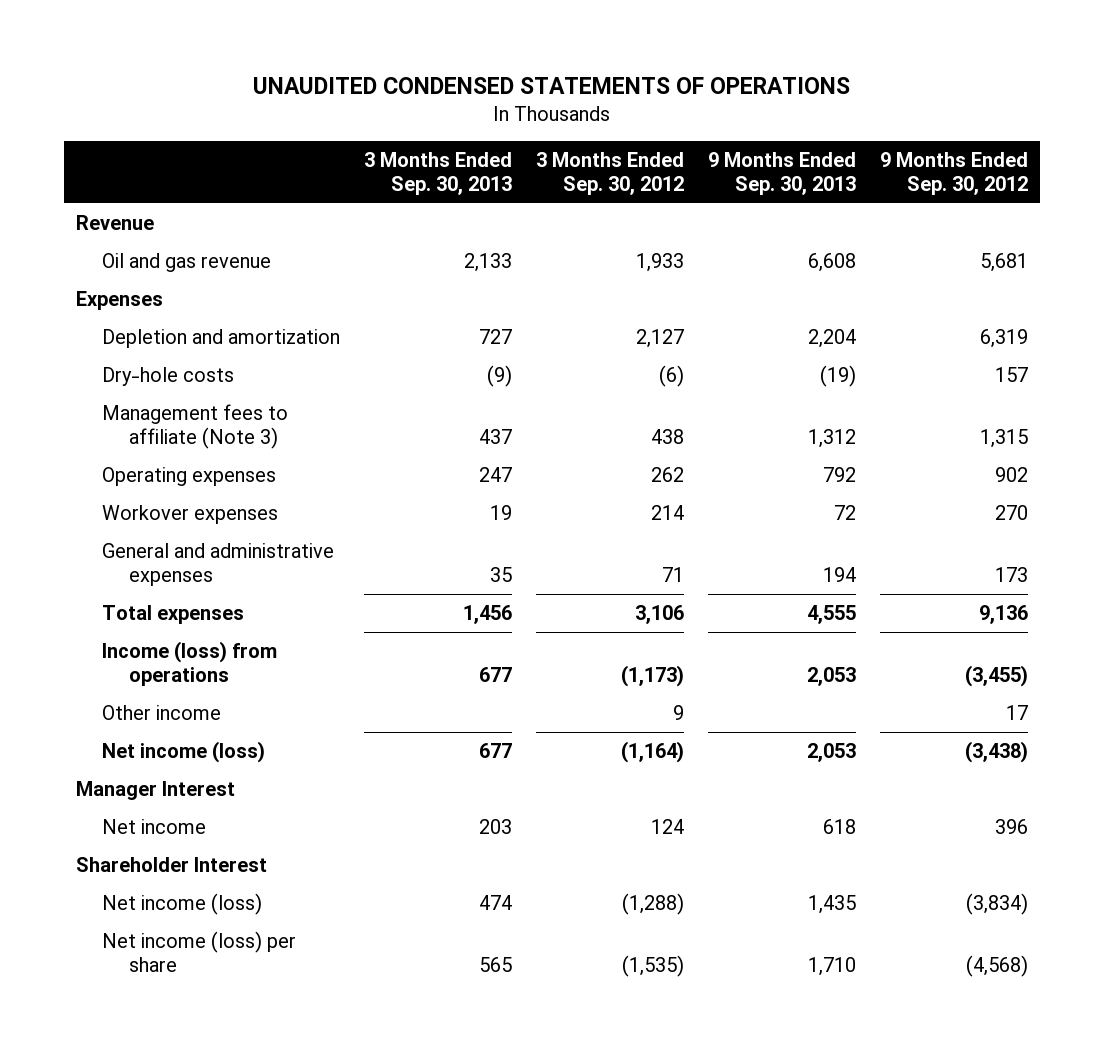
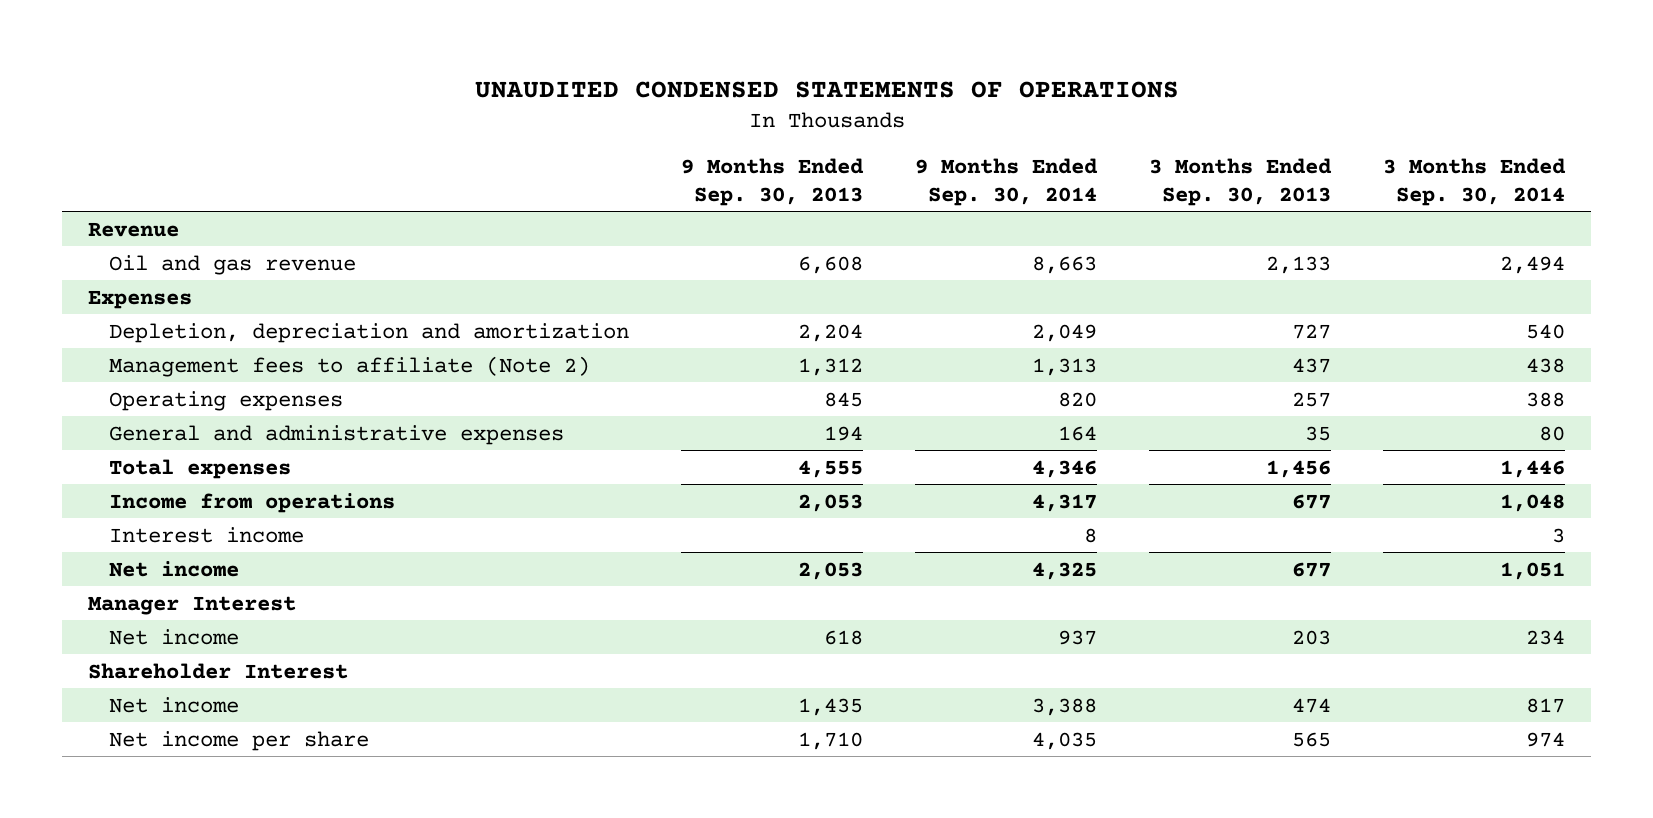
- | 3 Months Ended Sep. 30, 2013 | 3 Months Ended Sep. 30, 2012 | 9 Months Ended Sep. 30, 2013 | 9 Months Ended Sep. 30, 2012
+ | 9 Months Ended Sep. 30, 2013 | 9 Months Ended Sep. 30, 2014 | 3 Months Ended Sep. 30, 2013 | 3 Months Ended Sep. 30, 2014
- Depletion and amortization | 727 | 2,127 | 2,204 | 6,319
- Dry-hole costs | (9) | (6) | (19) | 157
- Management fees to affiliate (Note 3) | 437 | 438 | 1,312 | 1,315
- Operating expenses | 247 | 262 | 792 | 902
- Workover expenses | 19 | 214 | 72 | 270
+ Depletion, depreciation and amortization | 2,204 | 2,049 | 727 | 540
+ Management fees to affiliate (Note 2) | 1,312 | 1,313 | 437 | 438
+ Operating expenses | 845 | 820 | 257 | 388
- Income (loss) from operations | 677 | (1,173) | 2,053 | (3,455)
- Other income | | 9 | | 17
- Net income (loss) | 677 | (1,164) | 2,053 | (3,438)
+ Income from operations | 2,053 | 4,317 | 677 | 1,048
+ Interest income | | 8 | | 3
+ Net income | 2,053 | 4,325 | 677 | 1,051
- Net income (loss) | 474 | (1,288) | 1,435 | (3,834)
- Net income (loss) per share | 565 | (1,535) | 1,710 | (4,568)
+ Net income | 1,435 | 3,388 | 474 | 817
+ Net income per share | 1,710 | 4,035 | 565 | 974

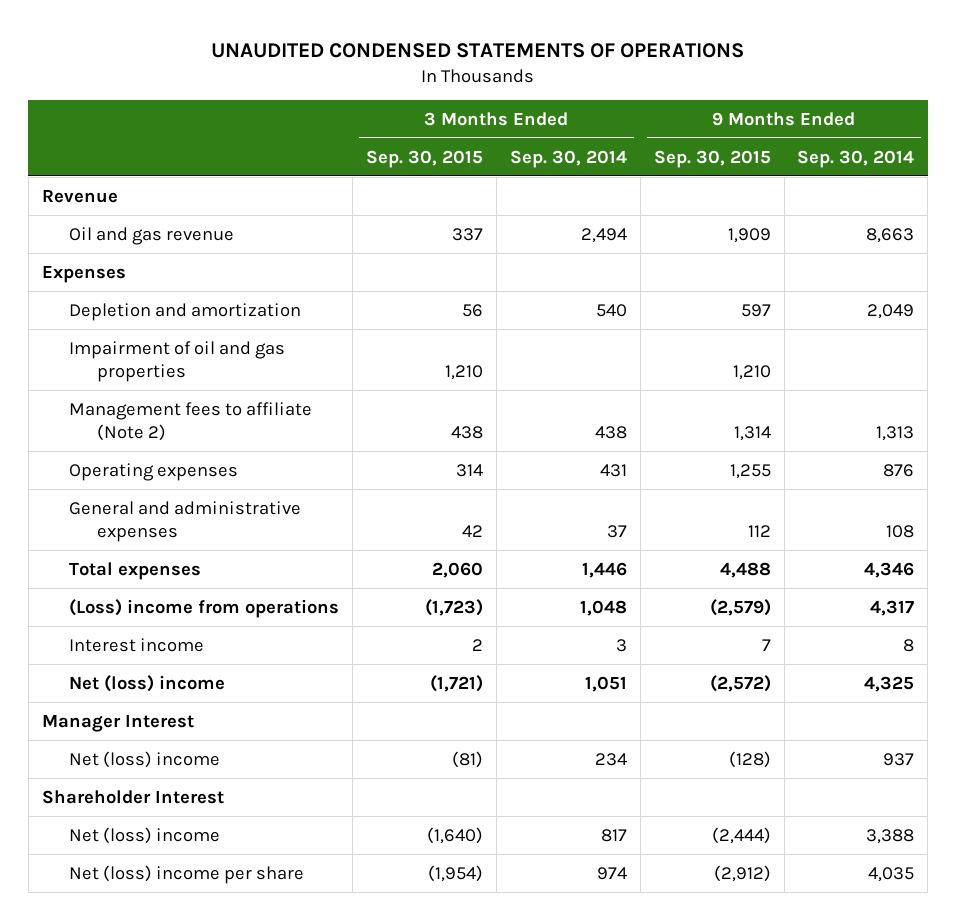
- | 9 Months Ended Sep. 30, 2013 | 9 Months Ended Sep. 30, 2014 | 3 Months Ended Sep. 30, 2013 | 3 Months Ended Sep. 30, 2014
+ | 3 Months Ended Sep. 30, 2015 | 3 Months Ended Sep. 30, 2014 | 9 Months Ended Sep. 30, 2015 | 9 Months Ended Sep. 30, 2014
- Depletion, depreciation and amortization | 2,204 | 2,049 | 727 | 540
+ Depletion and amortization | 56 | 540 | 597 | 2,049
+ Impairment of oil and gas properties | 1,210 | | 1,210 |
- Operating expenses | 845 | 820 | 257 | 388
- General and administrative expenses | 194 | 164 | 35 | 80
+ Operating expenses | 314 | 431 | 1,255 | 876
+ General and administrative expenses | 42 | 37 | 112 | 108
- Income from operations | 2,053 | 4,317 | 677 | 1,048
+ (Loss) income from operations | (1,723) | 1,048 | (2,579) | 4,317
- Net income | 2,053 | 4,325 | 677 | 1,051
+ Net (loss) income | (1,721) | 1,051 | (2,572) | 4,325
- Net income | 618 | 937 | 203 | 234
+ Net (loss) income | (81) | 234 | (128) | 937
- Net income | 1,435 | 3,388 | 474 | 817
- Net income per share | 1,710 | 4,035 | 565 | 974
+ Net (loss) income | (1,640) | 817 | (2,444) | 3,388
+ Net (loss) income per share | (1,954) | 974 | (2,912) | 4,035

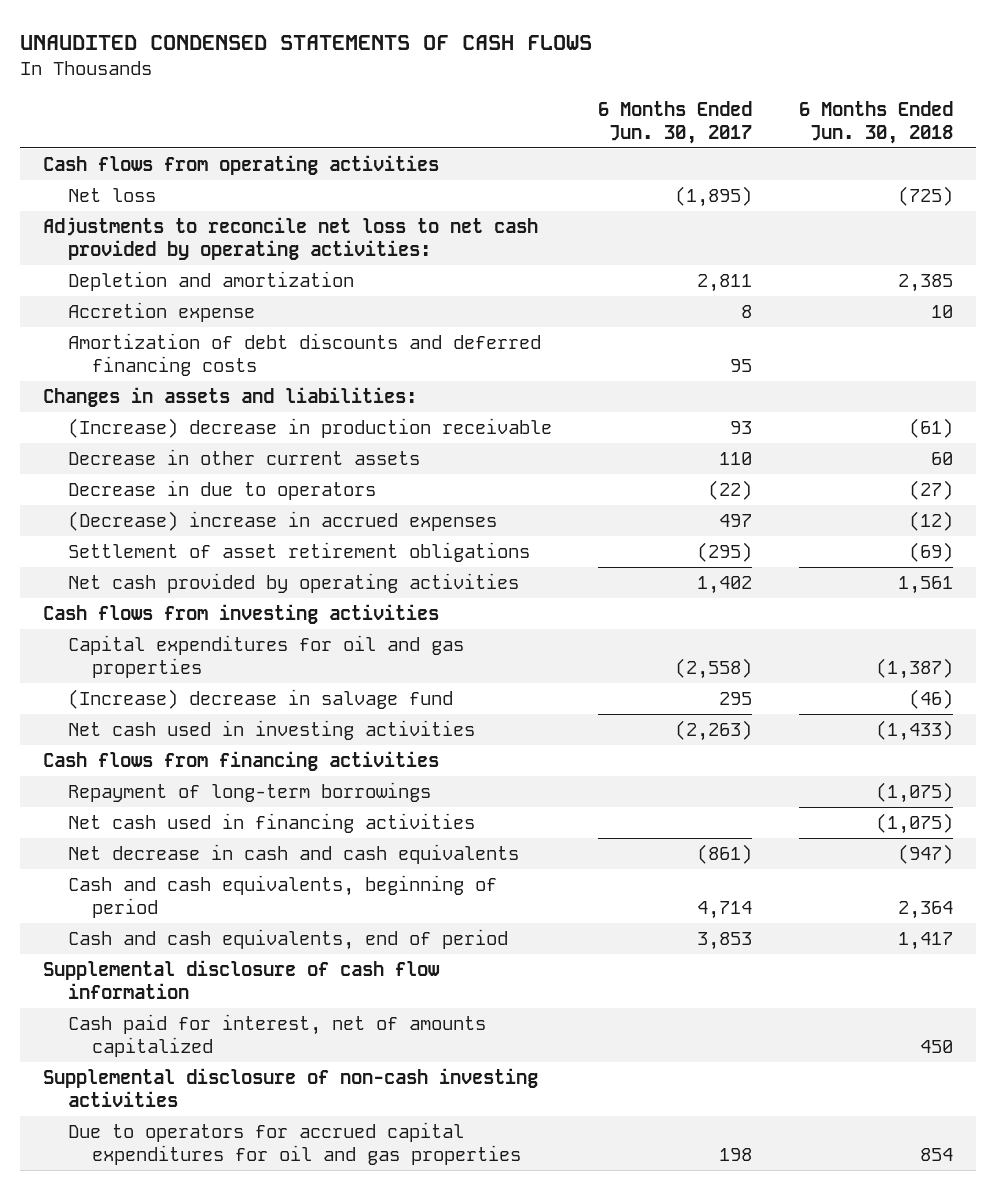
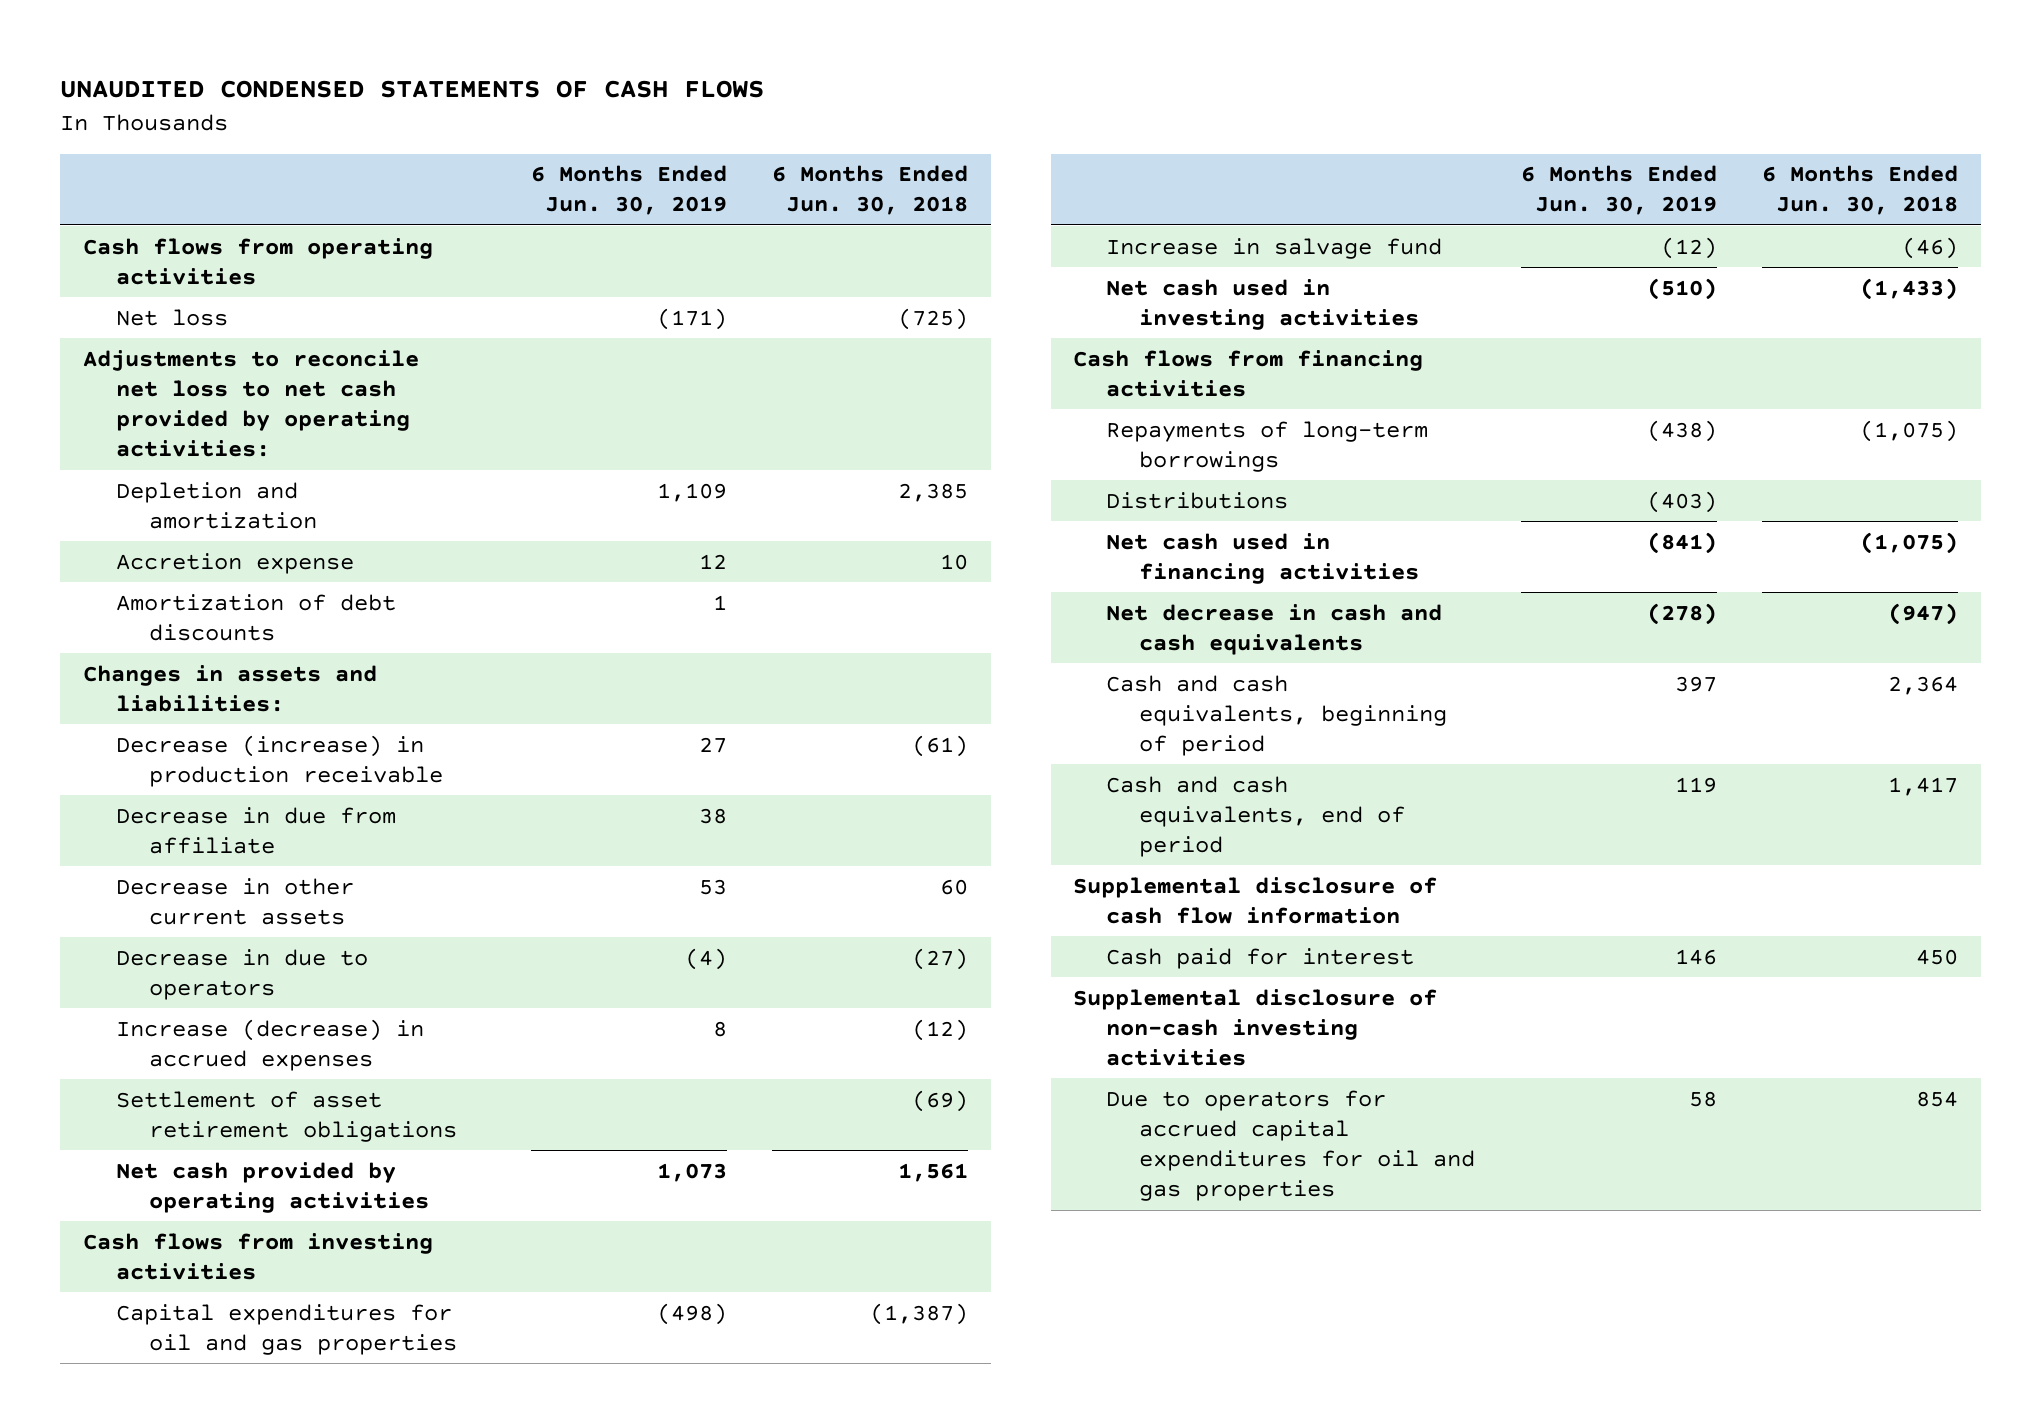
- | 6 Months Ended Jun. 30, 2017 | 6 Months Ended Jun. 30, 2018
+ | 6 Months Ended Jun. 30, 2019 | 6 Months Ended Jun. 30, 2018
- Amortization of debt discounts and deferred financing costs | 95 |
+ Amortization of debt discounts | 1 |
- (Increase) decrease in production receivable | 93 | (61)
+ Decrease (increase) in production receivable | 27 | (61)
+ Decrease in due from affiliate | 38 |
- (Decrease) increase in accrued expenses | 497 | (12)
+ Increase (decrease) in accrued expenses | 8 | (12)
- (Increase) decrease in salvage fund | 295 | (46)
+ Increase in salvage fund | (12) | (46)
- Repayment of long-term borrowings | | (1,075)
+ Repayments of long-term borrowings | (438) | (1,075)
+ Distributions | (403) |
- Cash paid for interest, net of amounts capitalized | | 450
+ Cash paid for interest | 146 | 450

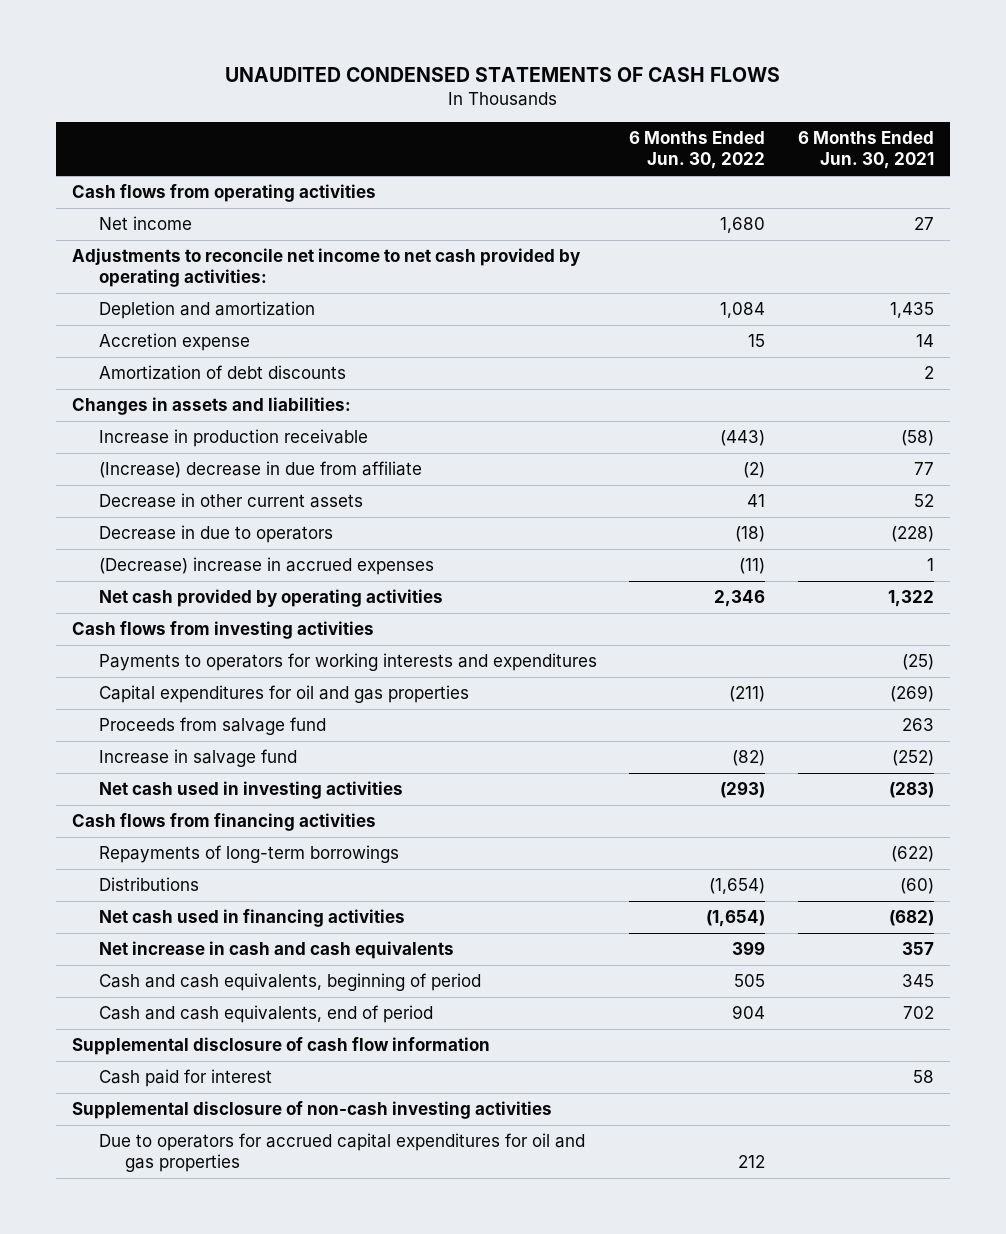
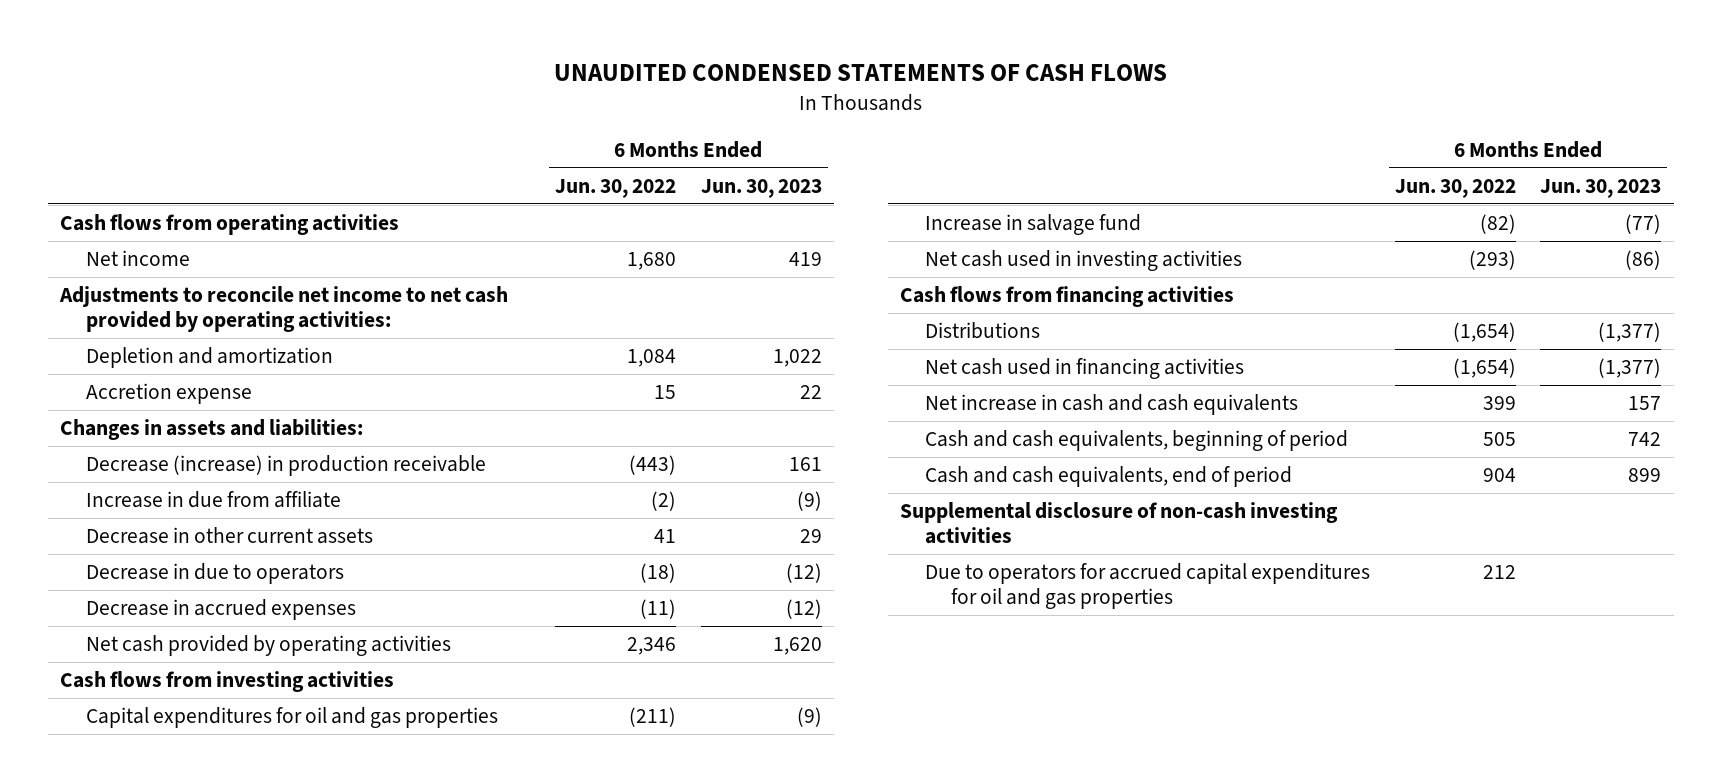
- | 6 Months Ended Jun. 30, 2022 | 6 Months Ended Jun. 30, 2021
+ | 6 Months Ended Jun. 30, 2022 | 6 Months Ended Jun. 30, 2023
- Amortization of debt discounts | | 2
- Increase in production receivable | (443) | (58)
- (Increase) decrease in due from affiliate | (2) | 77
+ Decrease (increase) in production receivable | (443) | 161
+ Increase in due from affiliate | (2) | (9)
- (Decrease) increase in accrued expenses | (11) | 1
+ Decrease in accrued expenses | (11) | (12)
- Payments to operators for working interests and expenditures | | (25)
- Proceeds from salvage fund | | 263
- Repayments of long-term borrowings | | (622)
- Supplemental disclosure of cash flow information
- Cash paid for interest | | 58

